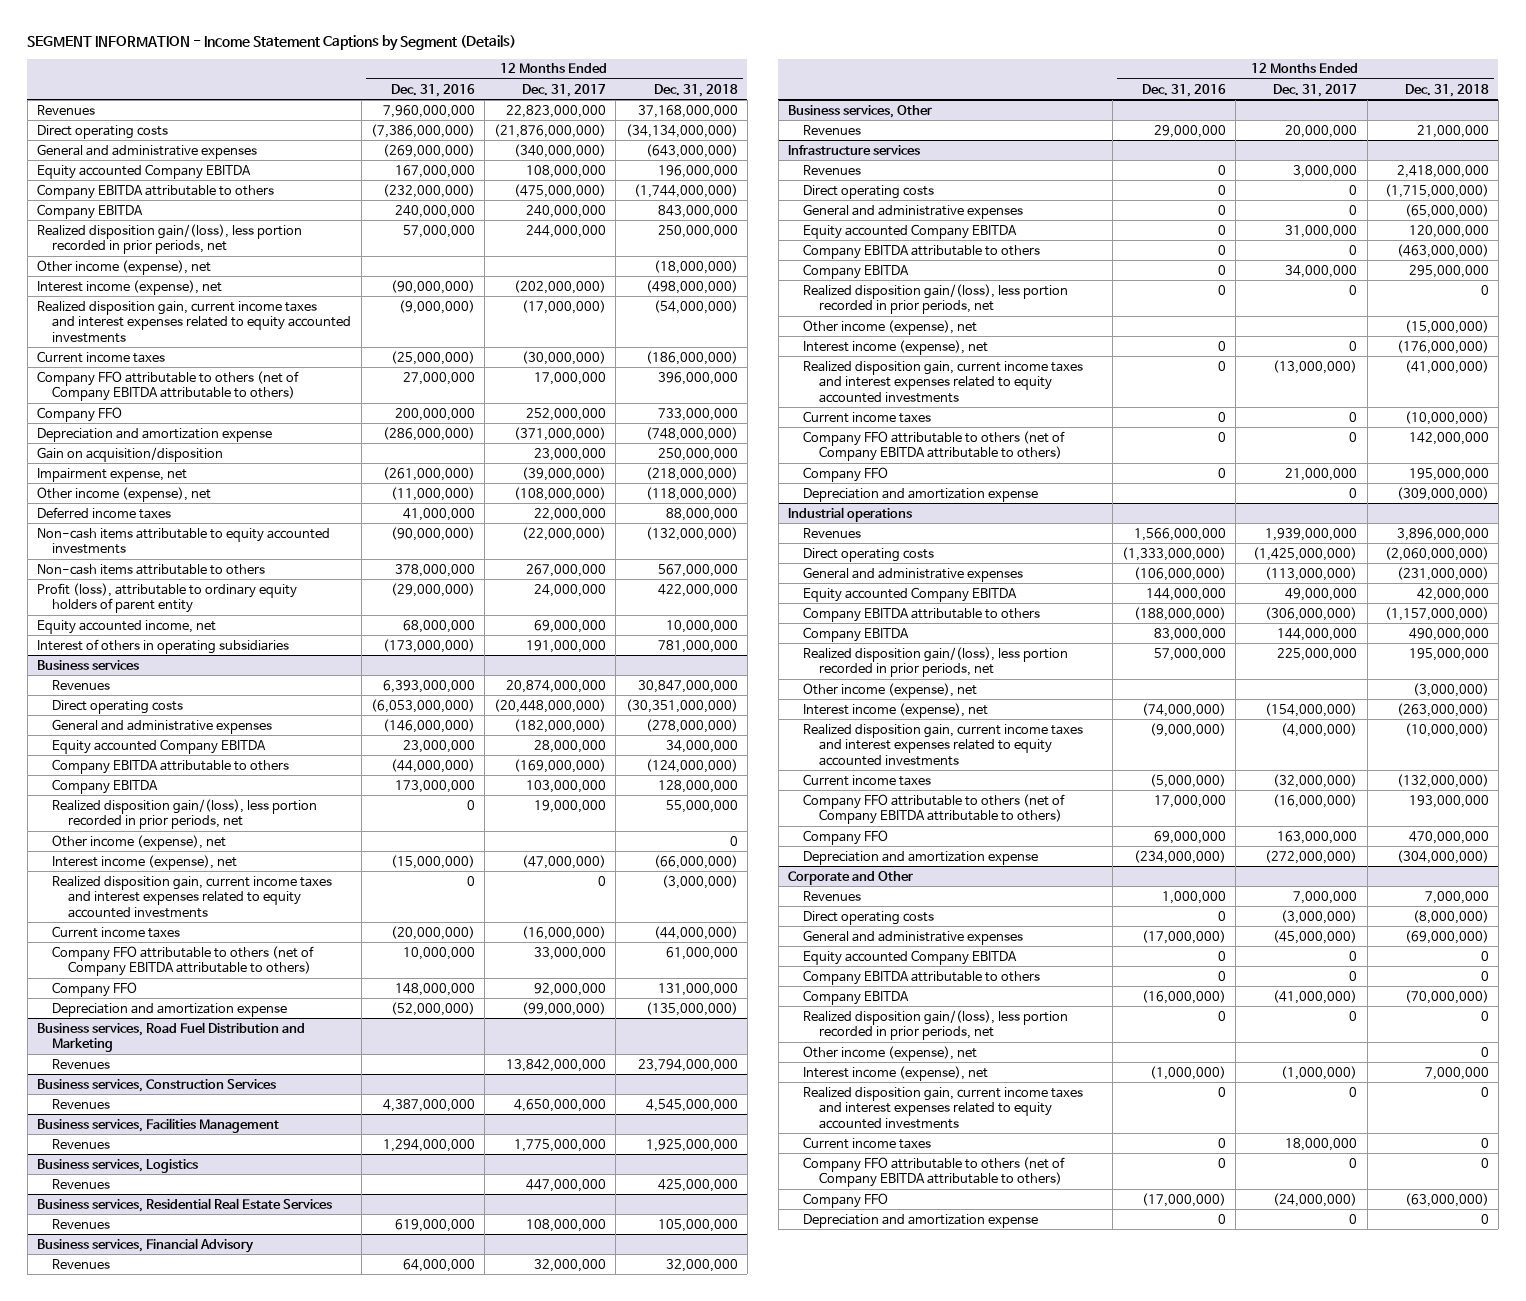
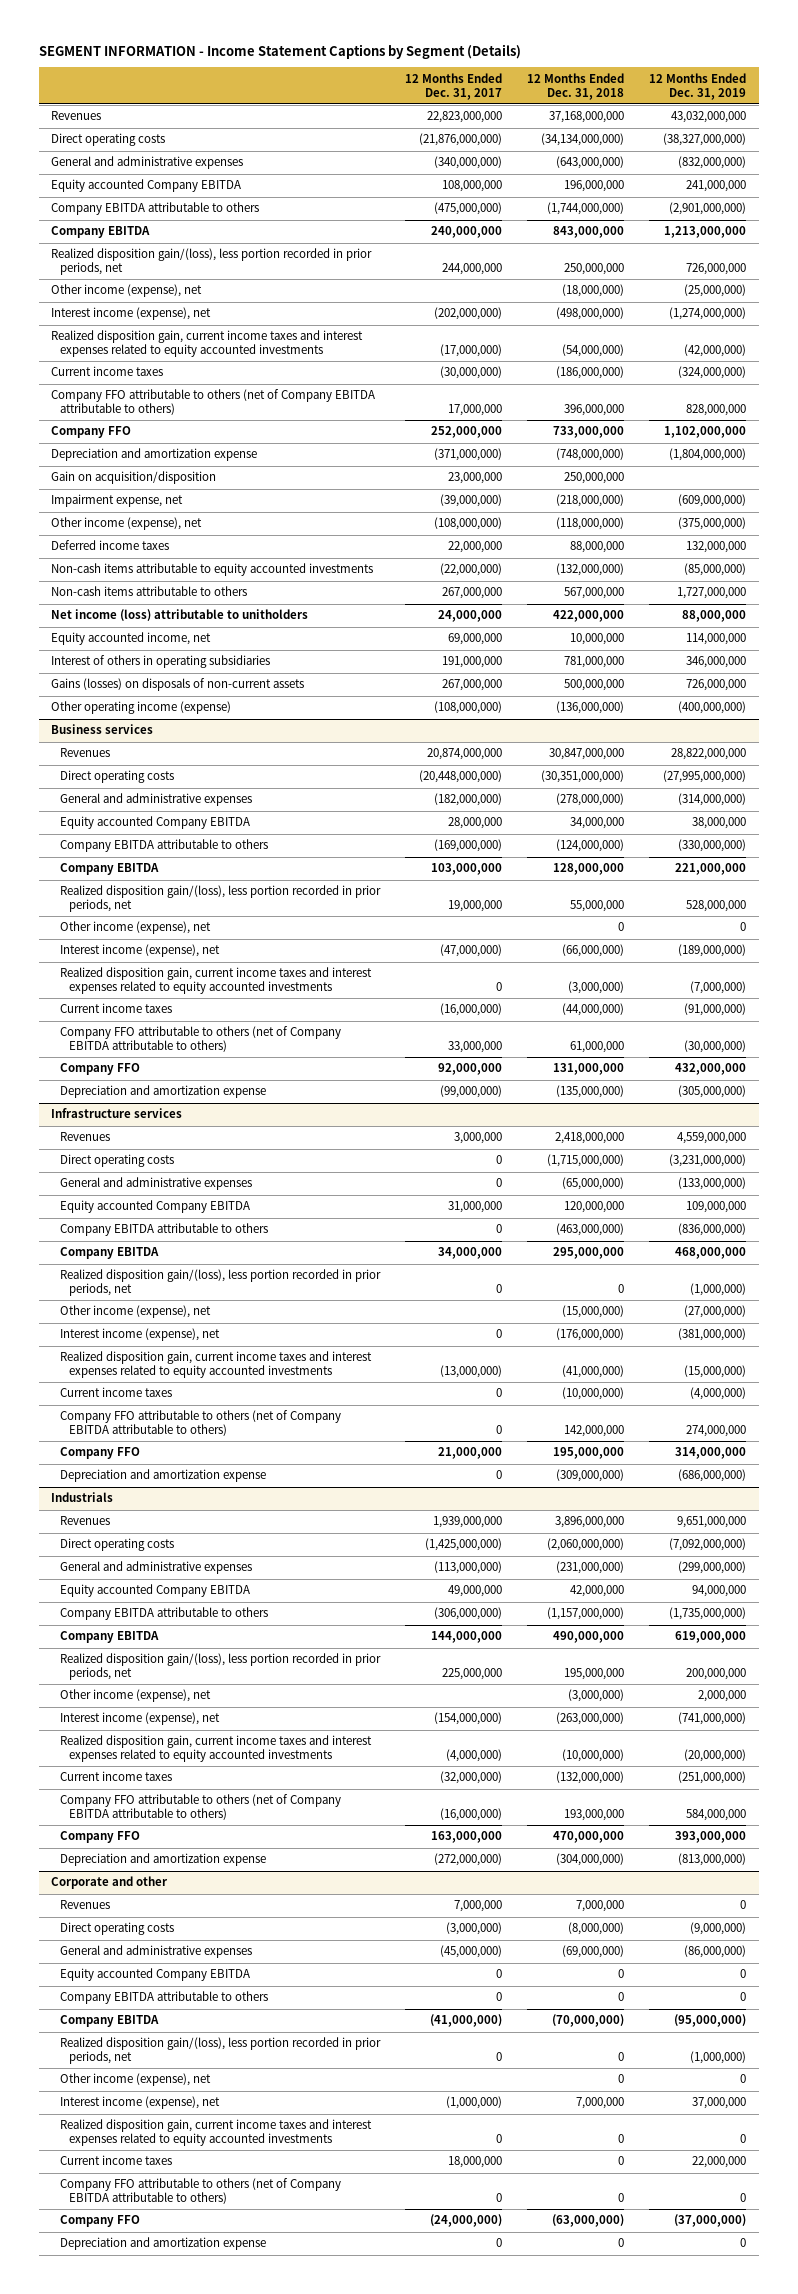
- | 12 Months Ended Dec. 31, 2016 | 12 Months Ended Dec. 31, 2017 | 12 Months Ended Dec. 31, 2018
+ | 12 Months Ended Dec. 31, 2017 | 12 Months Ended Dec. 31, 2018 | 12 Months Ended Dec. 31, 2019
- Profit (loss), attributable to ordinary equity holders of parent entity | (29,000,000) | 24,000,000 | 422,000,000
+ Net income (loss) attributable to unitholders | 24,000,000 | 422,000,000 | 88,000,000
+ Gains (losses) on disposals of non-current assets | 267,000,000 | 500,000,000 | 726,000,000
+ Other operating income (expense) | (108,000,000) | (136,000,000) | (400,000,000)
- Business services, Road Fuel Distribution and Marketing
- Revenues | | 13,842,000,000 | 23,794,000,000
- Business services, Construction Services
- Revenues | 4,387,000,000 | 4,650,000,000 | 4,545,000,000
- Business services, Facilities Management
- Revenues | 1,294,000,000 | 1,775,000,000 | 1,925,000,000
- Business services, Logistics
- Revenues | | 447,000,000 | 425,000,000
- Business services, Residential Real Estate Services
- Revenues | 619,000,000 | 108,000,000 | 105,000,000
- Business services, Financial Advisory
- Revenues | 64,000,000 | 32,000,000 | 32,000,000
- Business services, Other
- Revenues | 29,000,000 | 20,000,000 | 21,000,000
- Industrial operations
+ Industrials
- Corporate and Other
+ Corporate and other

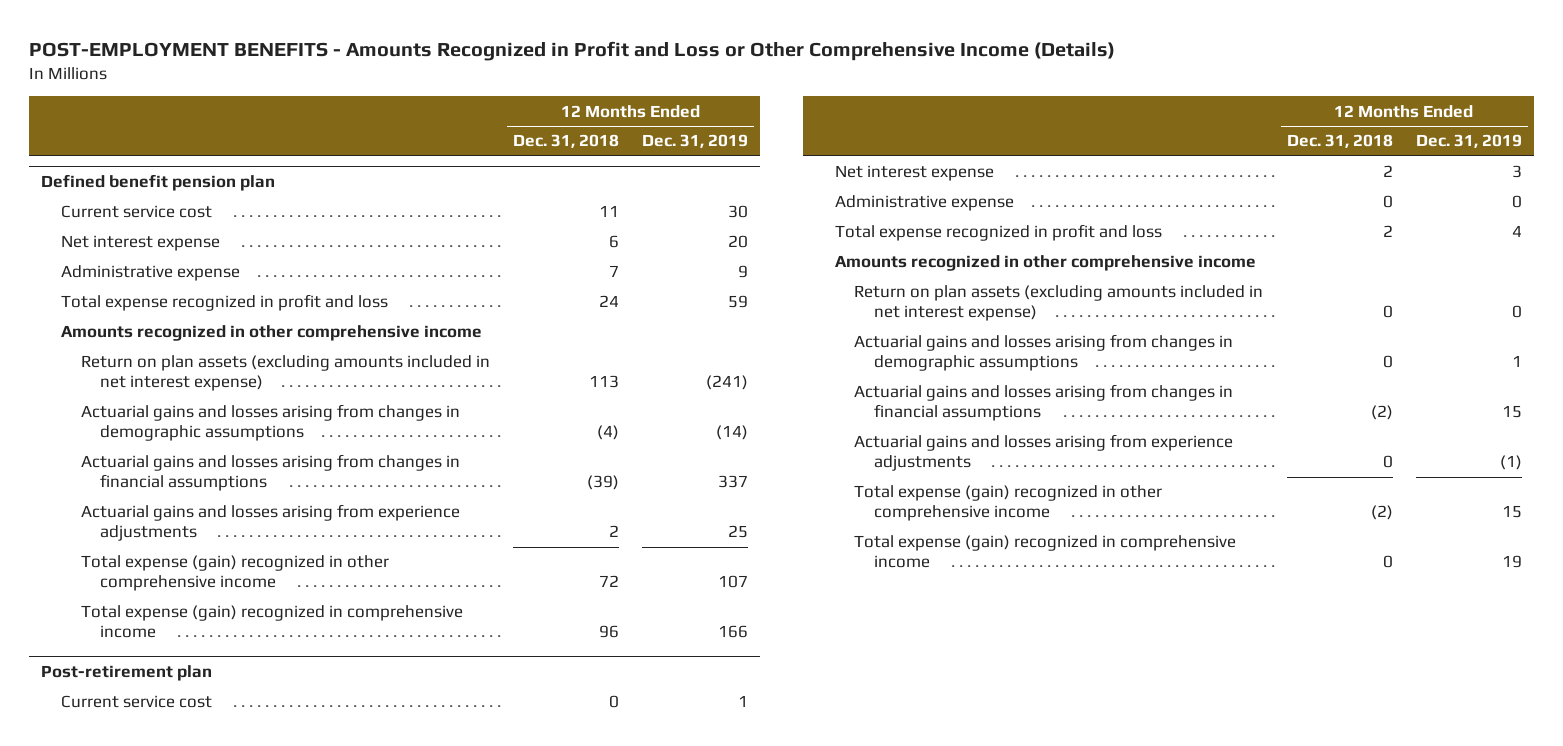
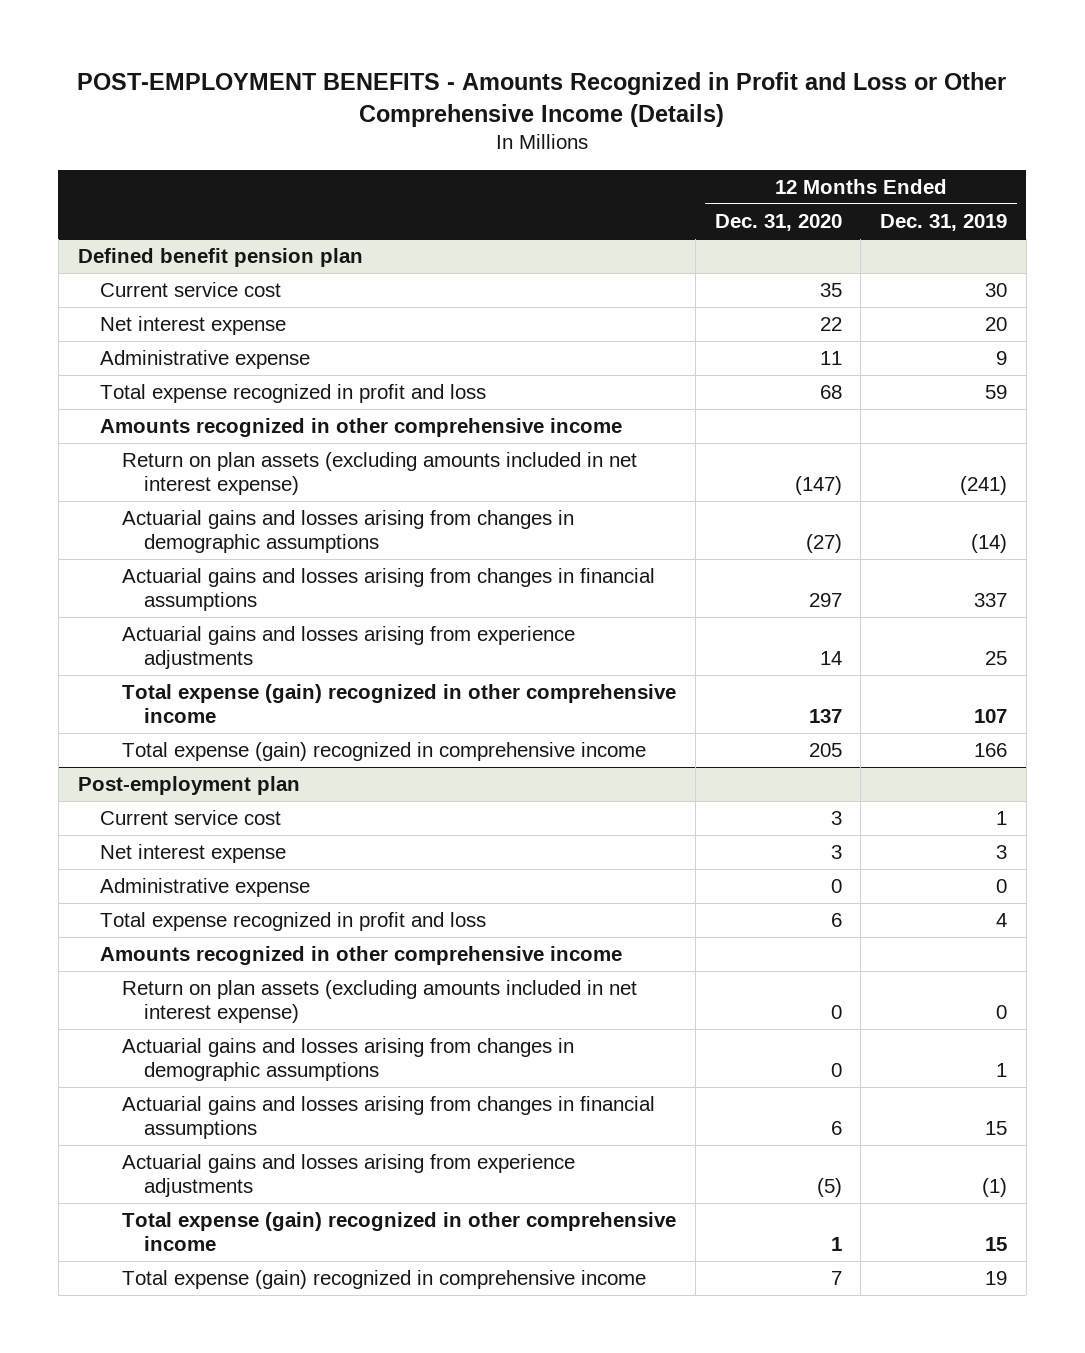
- | 12 Months Ended Dec. 31, 2018 | 12 Months Ended Dec. 31, 2019
+ | 12 Months Ended Dec. 31, 2020 | 12 Months Ended Dec. 31, 2019
- Post-retirement plan
+ Post-employment plan

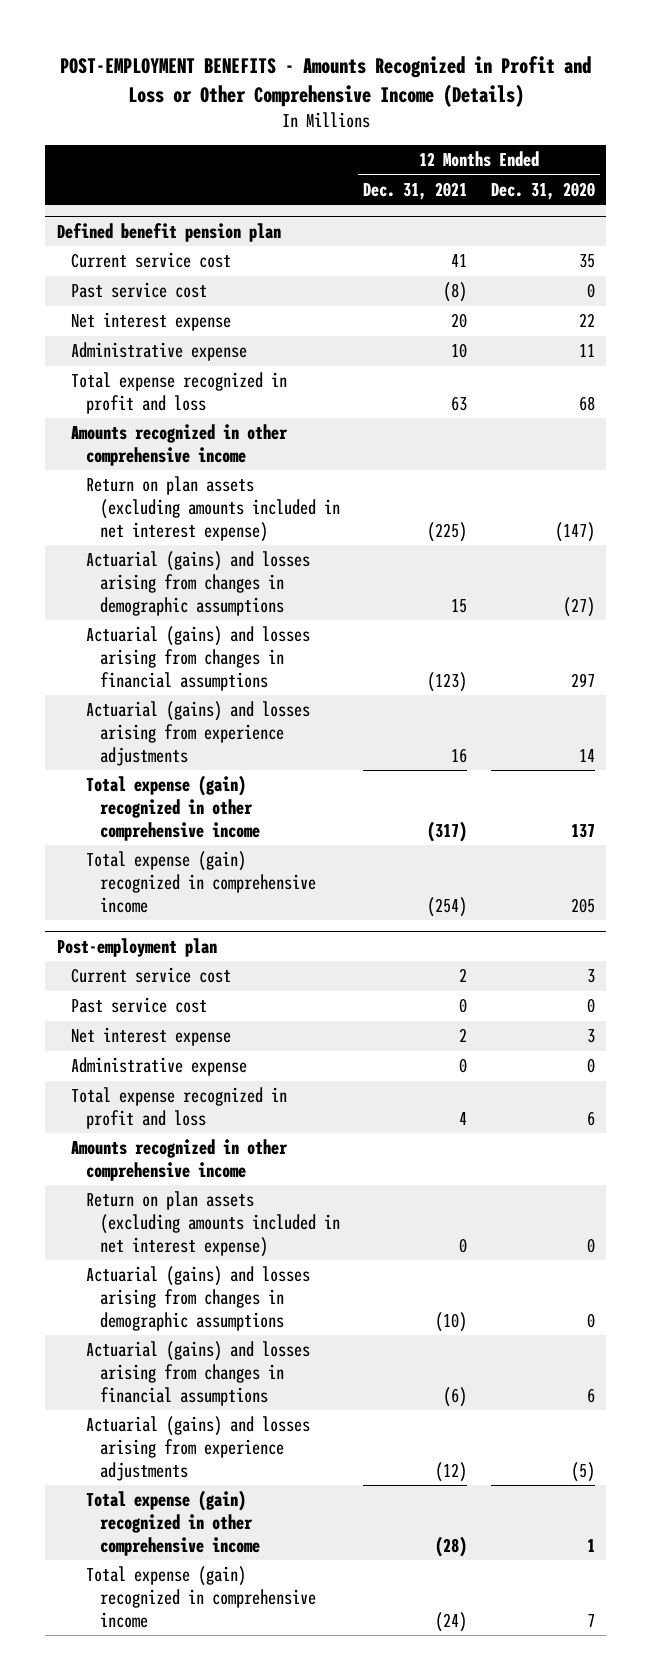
- | 12 Months Ended Dec. 31, 2020 | 12 Months Ended Dec. 31, 2019
+ | 12 Months Ended Dec. 31, 2021 | 12 Months Ended Dec. 31, 2020
@ Defined benefit pension plan
+ Past service cost | (8) | 0
- Actuarial gains and losses arising from changes in demographic assumptions | (27) | (14)
- Actuarial gains and losses arising from changes in financial assumptions | 297 | 337
- Actuarial gains and losses arising from experience adjustments | 14 | 25
+ Actuarial (gains) and losses arising from changes in demographic assumptions | 15 | (27)
+ Actuarial (gains) and losses arising from changes in financial assumptions | (123) | 297
+ Actuarial (gains) and losses arising from experience adjustments | 16 | 14
@ Post-employment plan
+ Past service cost | 0 | 0
- Actuarial gains and losses arising from changes in demographic assumptions | 0 | 1
- Actuarial gains and losses arising from changes in financial assumptions | 6 | 15
- Actuarial gains and losses arising from experience adjustments | (5) | (1)
+ Actuarial (gains) and losses arising from changes in demographic assumptions | (10) | 0
+ Actuarial (gains) and losses arising from changes in financial assumptions | (6) | 6
+ Actuarial (gains) and losses arising from experience adjustments | (12) | (5)

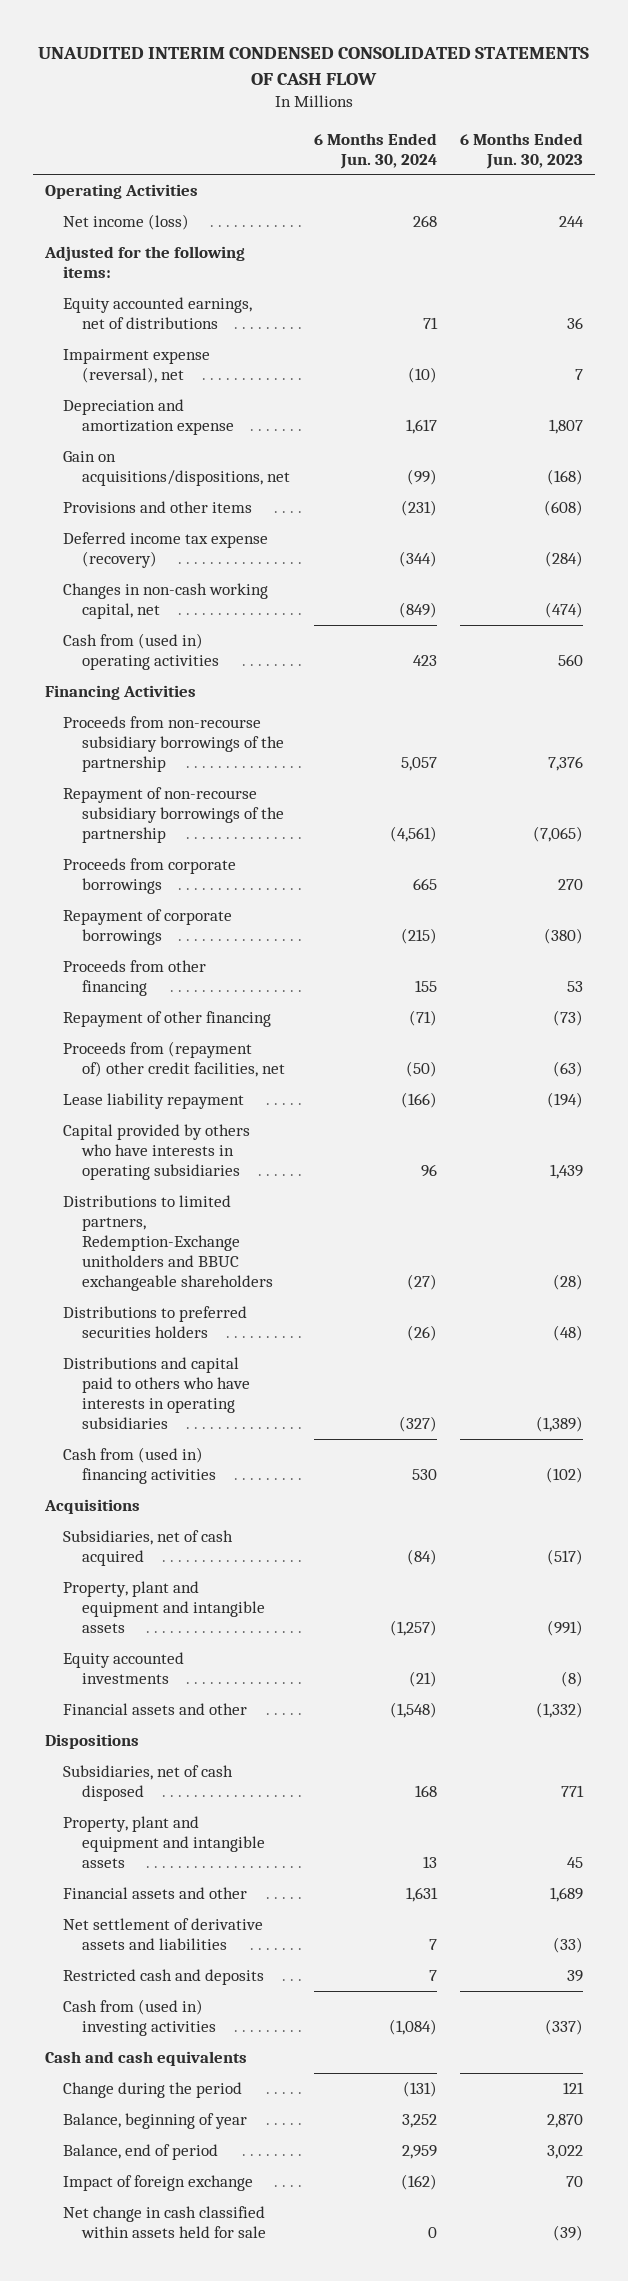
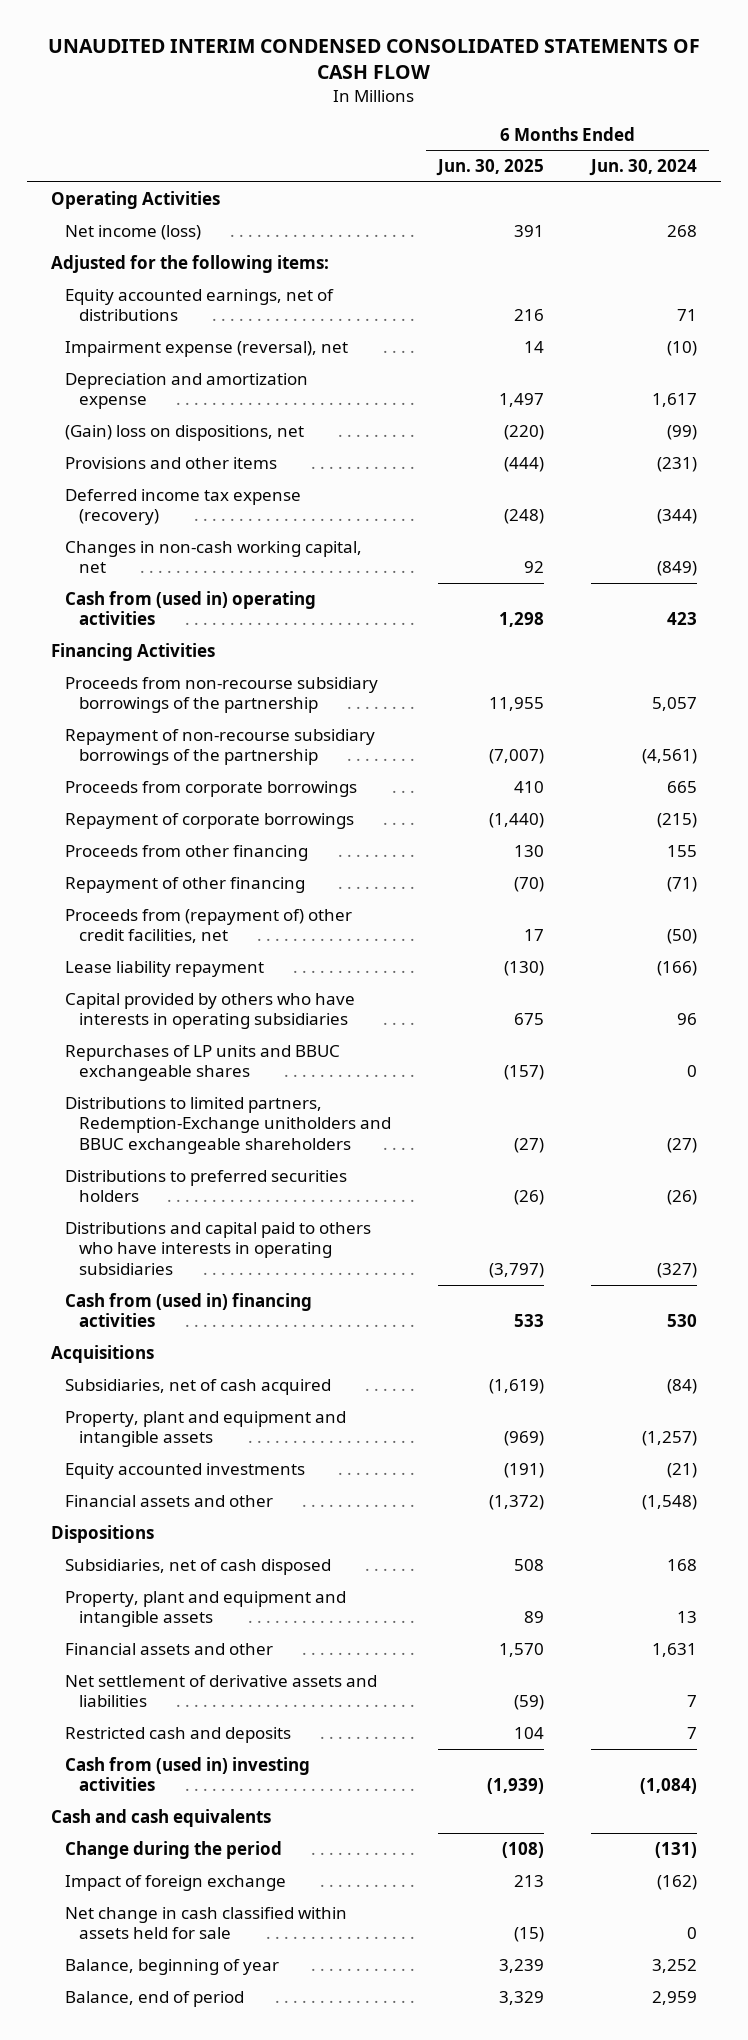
- | 6 Months Ended Jun. 30, 2024 | 6 Months Ended Jun. 30, 2023
+ | 6 Months Ended Jun. 30, 2025 | 6 Months Ended Jun. 30, 2024
- Gain on acquisitions/dispositions, net | (99) | (168)
+ (Gain) loss on dispositions, net | (220) | (99)
+ Repurchases of LP units and BBUC exchangeable shares | (157) | 0
moved down: Balance, beginning of year | 3,239 | 3,252
moved down: Balance, end of period | 3,329 | 2,959

